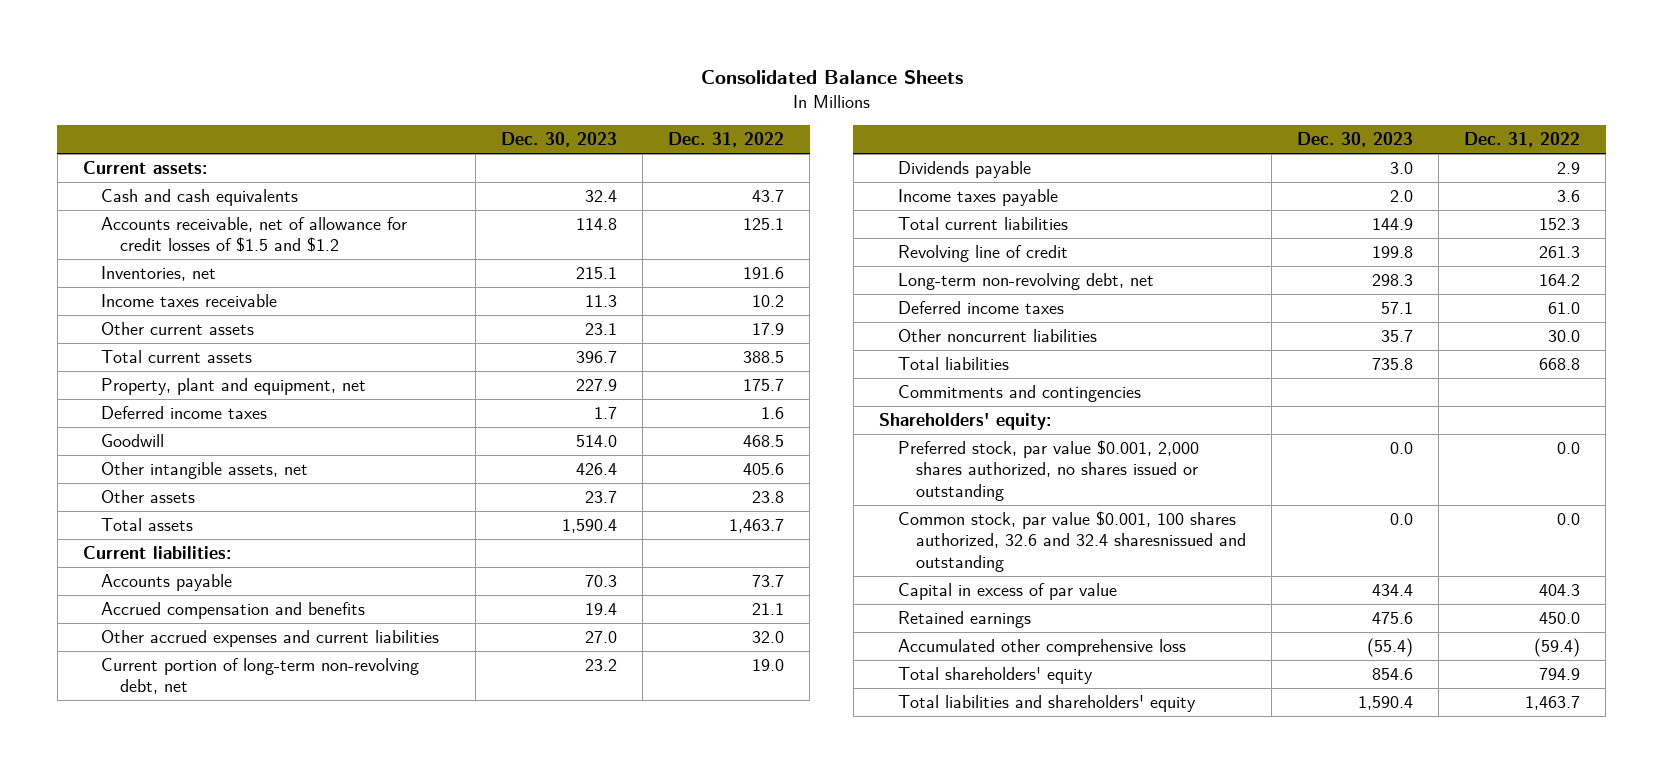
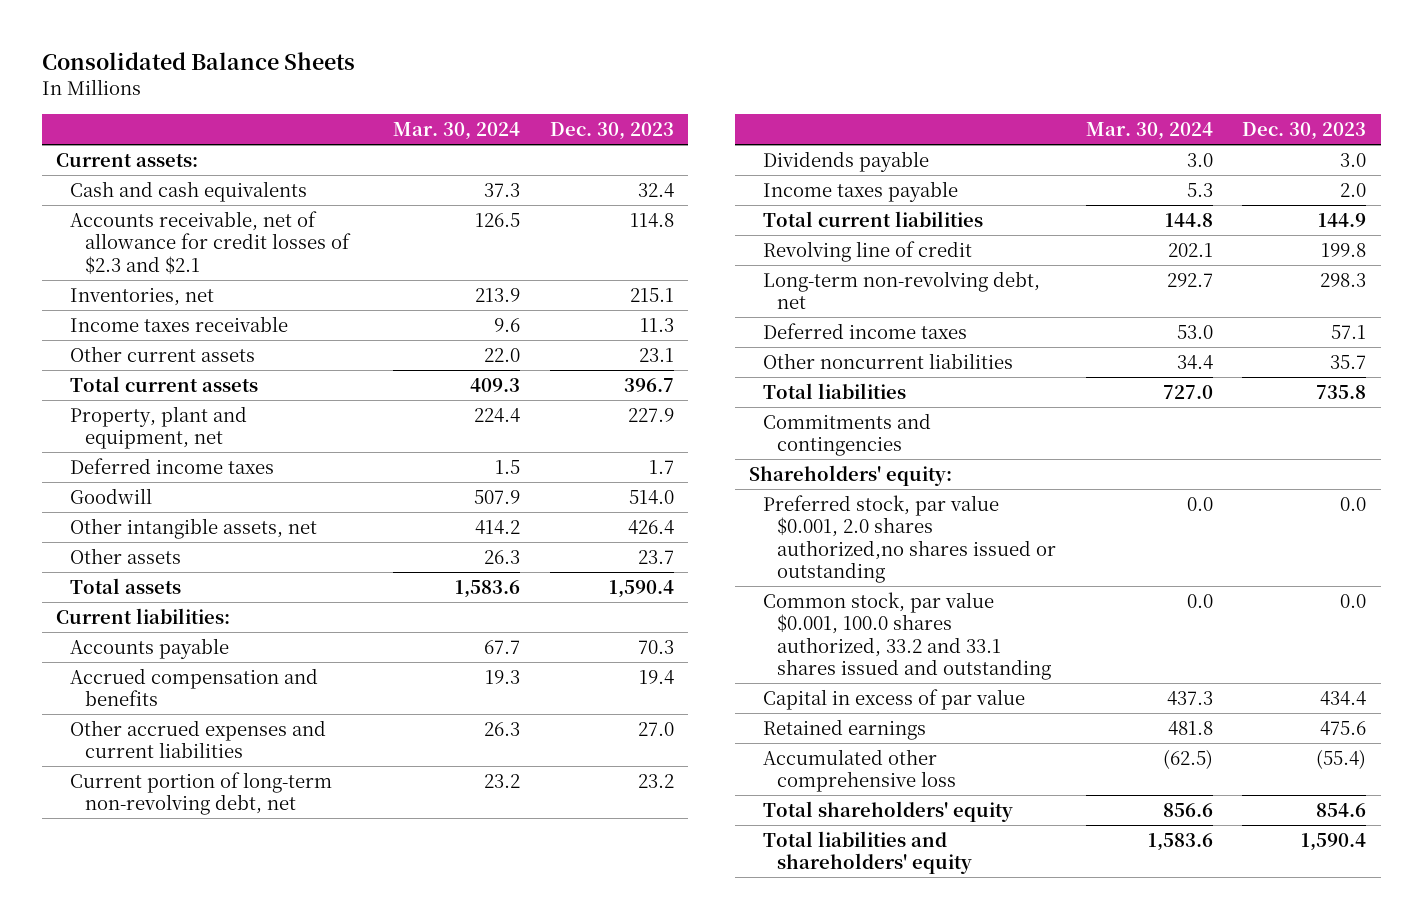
- | Dec. 30, 2023 | Dec. 31, 2022
+ | Mar. 30, 2024 | Dec. 30, 2023
- Accounts receivable, net of allowance for credit losses of $1.5 and $1.2 | 114.8 | 125.1
+ Accounts receivable, net of allowance for credit losses of $2.3 and $2.1 | 126.5 | 114.8
- Preferred stock, par value $0.001, 2,000 shares authorized, no shares issued or outstanding | 0.0 | 0.0
- Common stock, par value $0.001, 100 shares authorized, 32.6 and 32.4 sharesnissued and outstanding | 0.0 | 0.0
+ Preferred stock, par value $0.001, 2.0 shares authorized,no shares issued or outstanding | 0.0 | 0.0
+ Common stock, par value $0.001, 100.0 shares authorized, 33.2 and 33.1 shares issued and outstanding | 0.0 | 0.0

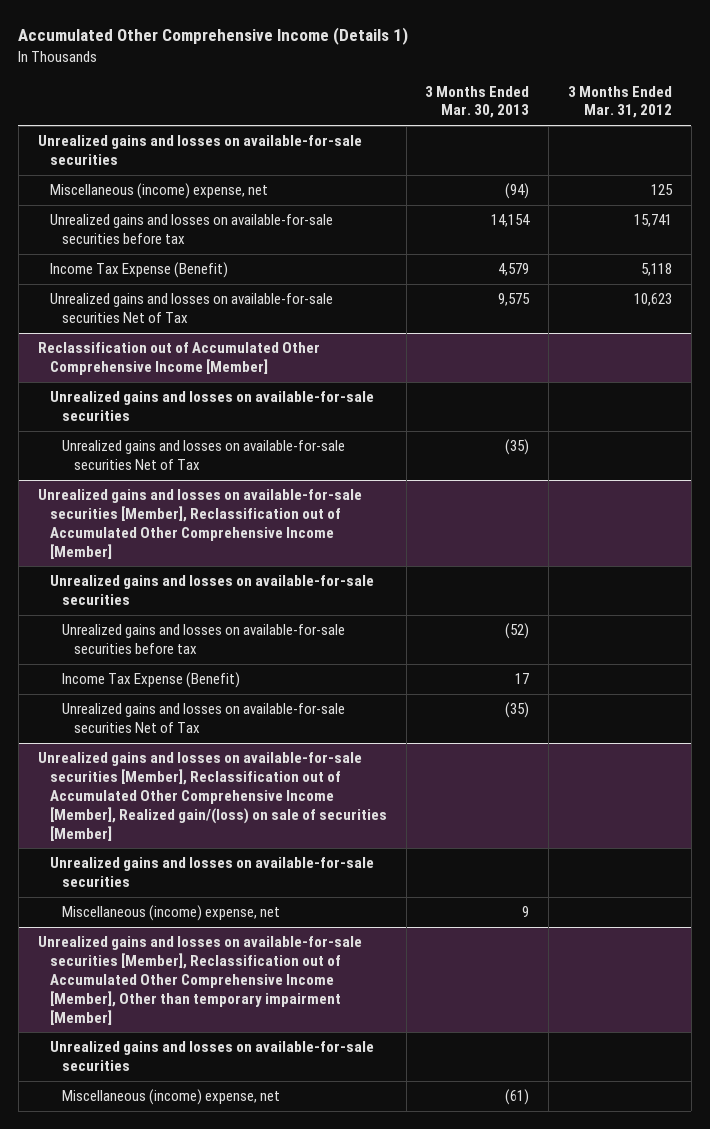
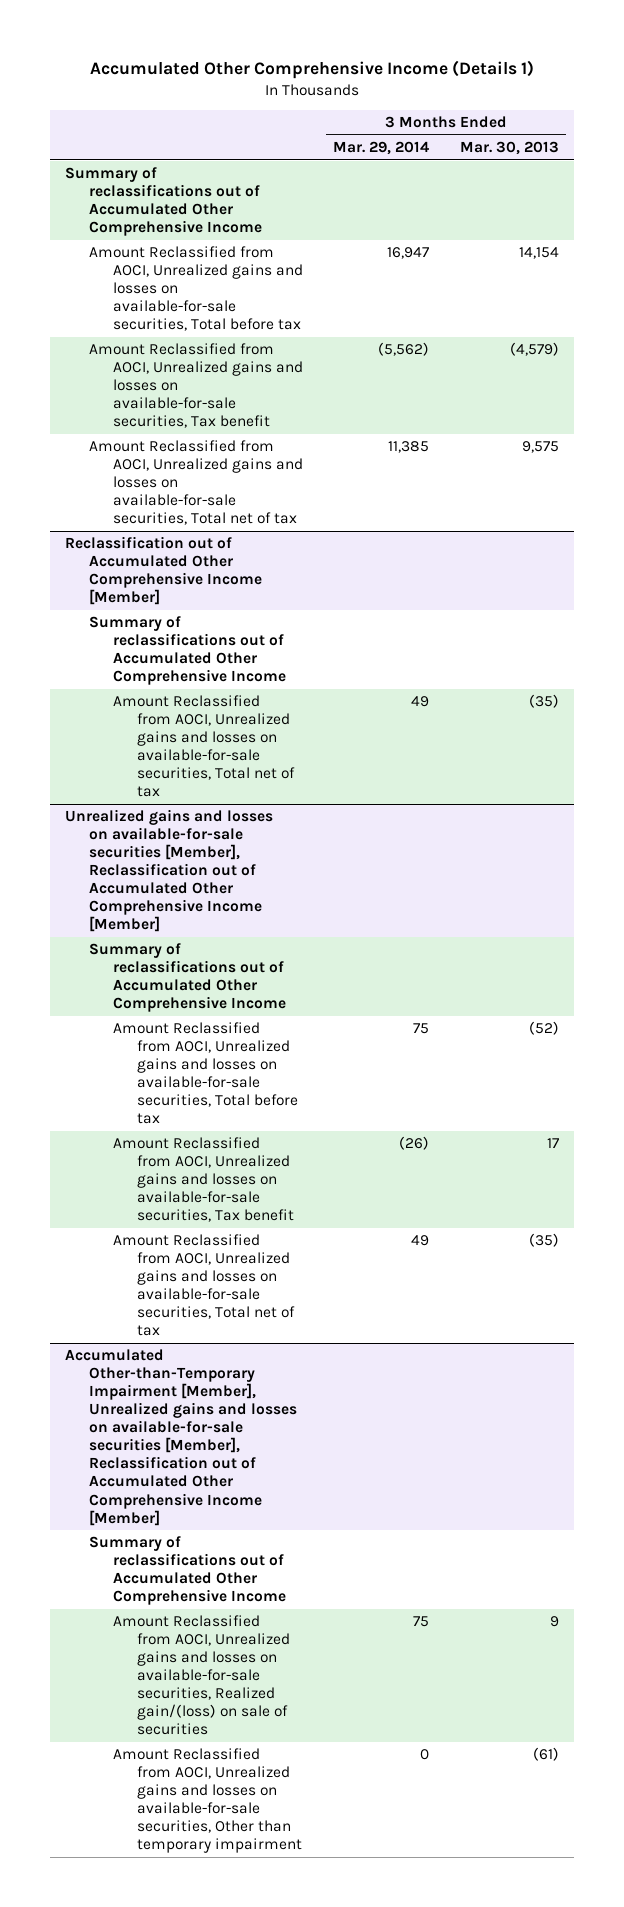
- | 3 Months Ended Mar. 30, 2013 | 3 Months Ended Mar. 31, 2012
+ | 3 Months Ended Mar. 29, 2014 | 3 Months Ended Mar. 30, 2013
- Unrealized gains and losses on available-for-sale securities
- Miscellaneous (income) expense, net | (94) | 125
- Unrealized gains and losses on available-for-sale securities before tax | 14,154 | 15,741
- Income Tax Expense (Benefit) | 4,579 | 5,118
- Unrealized gains and losses on available-for-sale securities Net of Tax | 9,575 | 10,623
+ Summary of reclassifications out of Accumulated Other Comprehensive Income
+ Amount Reclassified from AOCI, Unrealized gains and losses on available-for-sale securities, Total before tax | 16,947 | 14,154
+ Amount Reclassified from AOCI, Unrealized gains and losses on available-for-sale securities, Tax benefit | (5,562) | (4,579)
+ Amount Reclassified from AOCI, Unrealized gains and losses on available-for-sale securities, Total net of tax | 11,385 | 9,575
@ Reclassification out of Accumulated Other Comprehensive Income [Member]
- Unrealized gains and losses on available-for-sale securities
- Unrealized gains and losses on available-for-sale securities Net of Tax | (35) |
+ Summary of reclassifications out of Accumulated Other Comprehensive Income
+ Amount Reclassified from AOCI, Unrealized gains and losses on available-for-sale securities, Total net of tax | 49 | (35)
@ Unrealized gains and losses on available-for-sale securities [Member], Reclassification out of Accumulated Other Comprehensive Income [Member]
- Unrealized gains and losses on available-for-sale securities
- Unrealized gains and losses on available-for-sale securities before tax | (52) |
- Income Tax Expense (Benefit) | 17 |
- Unrealized gains and losses on available-for-sale securities Net of Tax | (35) |
- Unrealized gains and losses on available-for-sale securities [Member], Reclassification out of Accumulated Other Comprehensive Income [Member], Realized gain/(loss) on sale of securities [Member]
- Unrealized gains and losses on available-for-sale securities
- Miscellaneous (income) expense, net | 9 |
- Unrealized gains and losses on available-for-sale securities [Member], Reclassification out of Accumulated Other Comprehensive Income [Member], Other than temporary impairment [Member]
- Unrealized gains and losses on available-for-sale securities
- Miscellaneous (income) expense, net | (61) |
@ Unrealized gains and losses on available-for-sale securities [Member], Reclassification out of Accumulated Other Comprehensive Income [Member]
+ Summary of reclassifications out of Accumulated Other Comprehensive Income
+ Amount Reclassified from AOCI, Unrealized gains and losses on available-for-sale securities, Total before tax | 75 | (52)
+ Amount Reclassified from AOCI, Unrealized gains and losses on available-for-sale securities, Tax benefit | (26) | 17
+ Amount Reclassified from AOCI, Unrealized gains and losses on available-for-sale securities, Total net of tax | 49 | (35)
+ Accumulated Other-than-Temporary Impairment [Member], Unrealized gains and losses on available-for-sale securities [Member], Reclassification out of Accumulated Other Comprehensive Income [Member]
+ Summary of reclassifications out of Accumulated Other Comprehensive Income
+ Amount Reclassified from AOCI, Unrealized gains and losses on available-for-sale securities, Realized gain/(loss) on sale of securities | 75 | 9
+ Amount Reclassified from AOCI, Unrealized gains and losses on available-for-sale securities, Other than temporary impairment | 0 | (61)

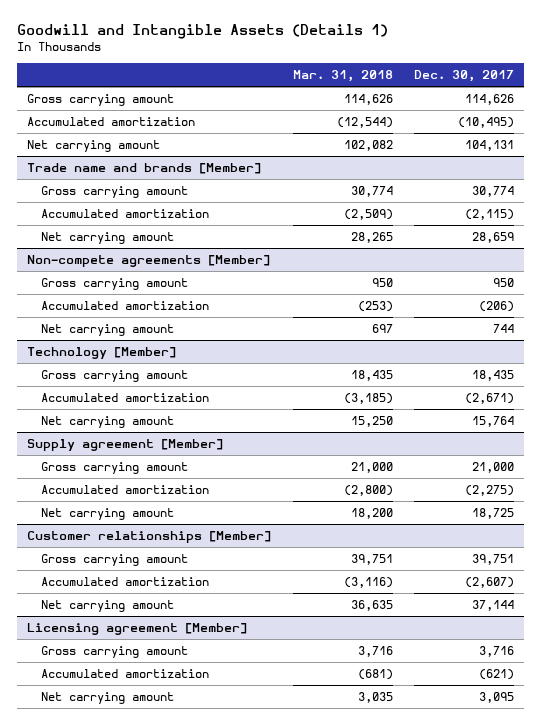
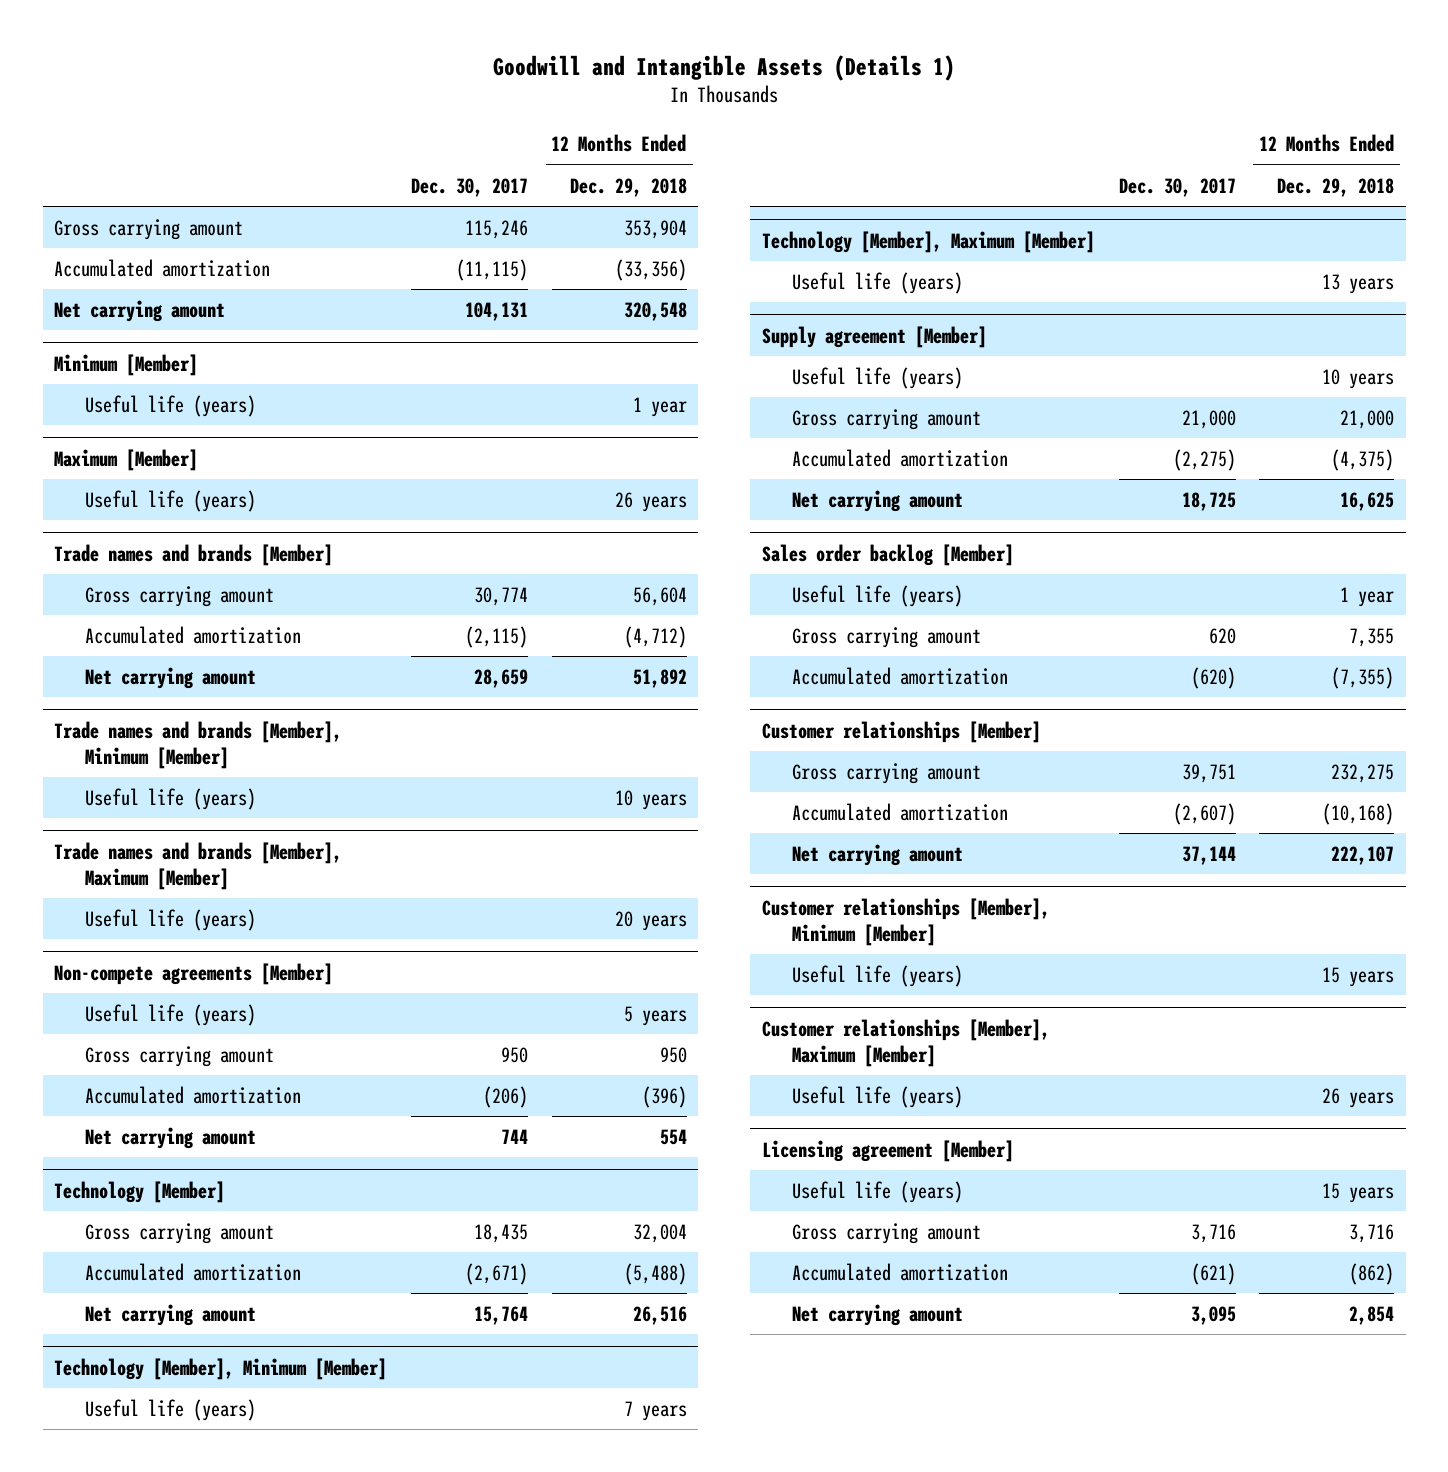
- | Mar. 31, 2018 | Dec. 30, 2017
+ | Dec. 30, 2017 | 12 Months Ended Dec. 29, 2018
- Gross carrying amount | 114,626 | 114,626
- Accumulated amortization | (12,544) | (10,495)
+ Gross carrying amount | 115,246 | 353,904
+ Accumulated amortization | (11,115) | (33,356)
- Trade name and brands [Member]
+ Minimum [Member]
+ Useful life (years) | | 1 year
+ Maximum [Member]
+ Useful life (years) | | 26 years
+ Trade names and brands [Member]
+ Trade names and brands [Member], Minimum [Member]
+ Useful life (years) | | 10 years
+ Trade names and brands [Member], Maximum [Member]
+ Useful life (years) | | 20 years
@ Non-compete agreements [Member]
+ Useful life (years) | | 5 years
+ Technology [Member], Minimum [Member]
+ Useful life (years) | | 7 years
+ Technology [Member], Maximum [Member]
+ Useful life (years) | | 13 years
@ Supply agreement [Member]
+ Useful life (years) | | 10 years
+ Sales order backlog [Member]
+ Useful life (years) | | 1 year
+ Gross carrying amount | 620 | 7,355
+ Accumulated amortization | (620) | (7,355)
+ Customer relationships [Member], Minimum [Member]
+ Useful life (years) | | 15 years
+ Customer relationships [Member], Maximum [Member]
+ Useful life (years) | | 26 years
@ Licensing agreement [Member]
+ Useful life (years) | | 15 years

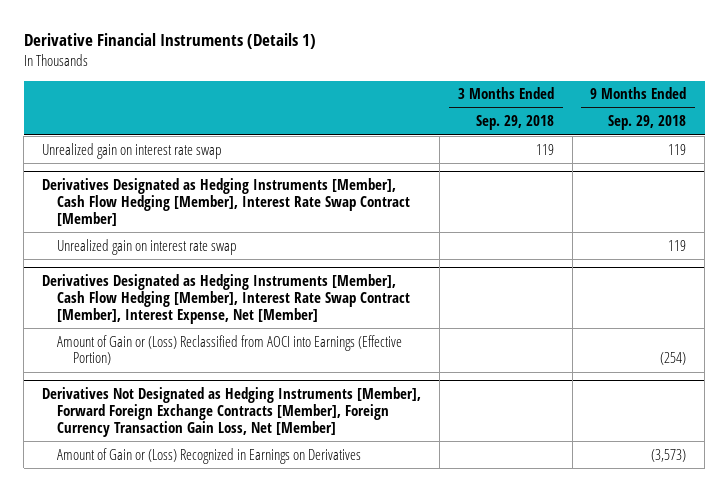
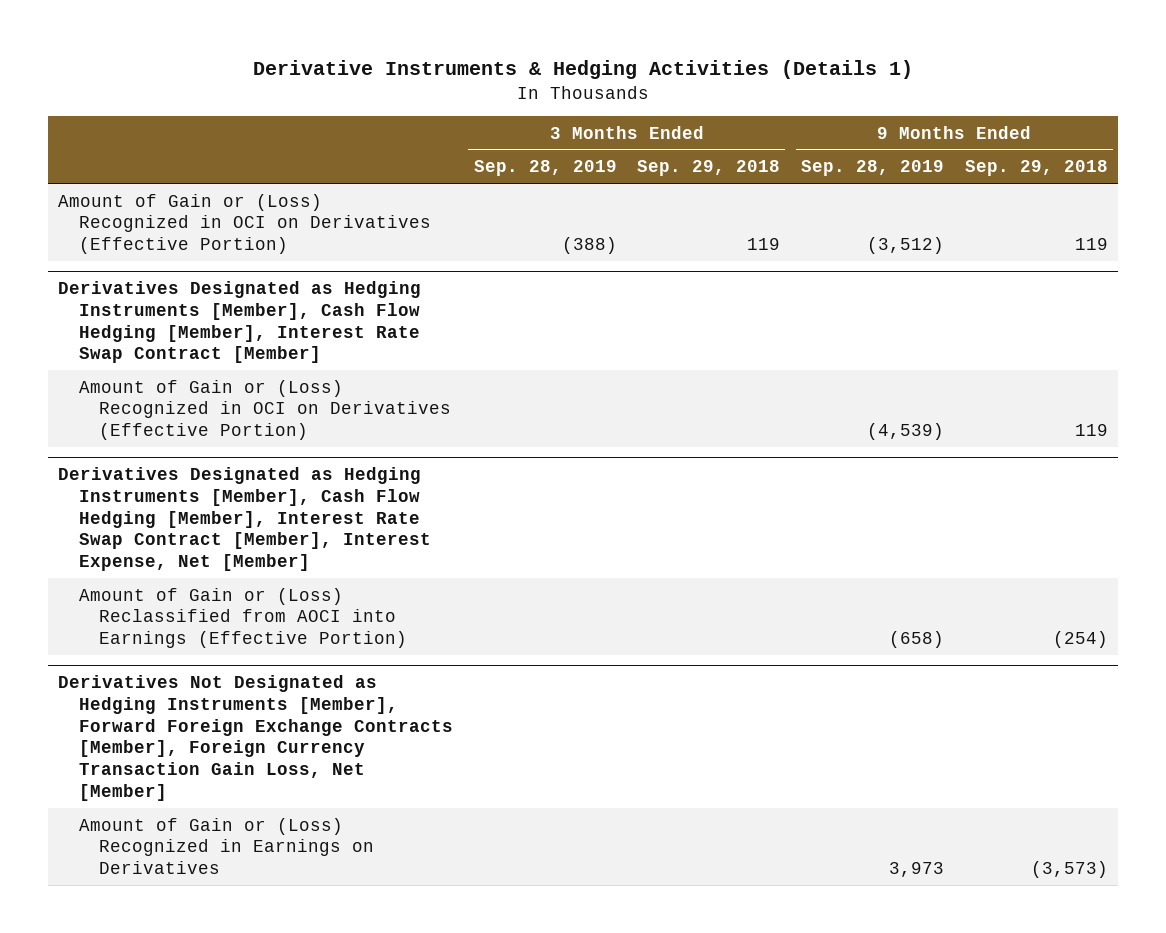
- Derivative Financial Instruments (Details 1)
+ Derivative Instruments & Hedging Activities (Details 1)
- | 3 Months Ended Sep. 29, 2018 | 9 Months Ended Sep. 29, 2018
+ | 3 Months Ended Sep. 28, 2019 | 3 Months Ended Sep. 29, 2018 | 9 Months Ended Sep. 28, 2019 | 9 Months Ended Sep. 29, 2018
- Unrealized gain on interest rate swap | 119 | 119
+ Amount of Gain or (Loss) Recognized in OCI on Derivatives (Effective Portion) | (388) | 119 | (3,512) | 119
@ Derivatives Designated as Hedging Instruments [Member], Cash Flow Hedging [Member], Interest Rate Swap Contract [Member]
- Unrealized gain on interest rate swap | | 119
+ Amount of Gain or (Loss) Recognized in OCI on Derivatives (Effective Portion) | | | (4,539) | 119

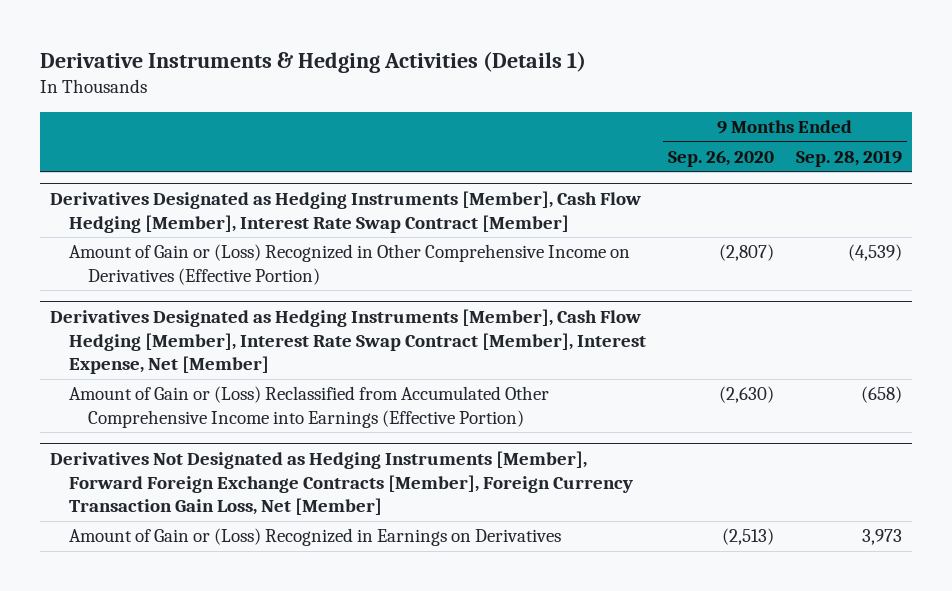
- | 3 Months Ended Sep. 28, 2019 | 3 Months Ended Sep. 29, 2018 | 9 Months Ended Sep. 28, 2019 | 9 Months Ended Sep. 29, 2018
+ | 9 Months Ended Sep. 26, 2020 | 9 Months Ended Sep. 28, 2019
- Amount of Gain or (Loss) Recognized in OCI on Derivatives (Effective Portion) | (388) | 119 | (3,512) | 119
@ Derivatives Designated as Hedging Instruments [Member], Cash Flow Hedging [Member], Interest Rate Swap Contract [Member]
- Amount of Gain or (Loss) Recognized in OCI on Derivatives (Effective Portion) | | | (4,539) | 119
+ Amount of Gain or (Loss) Recognized in Other Comprehensive Income on Derivatives (Effective Portion) | (2,807) | (4,539)
@ Derivatives Designated as Hedging Instruments [Member], Cash Flow Hedging [Member], Interest Rate Swap Contract [Member], Interest Expense, Net [Member]
- Amount of Gain or (Loss) Reclassified from AOCI into Earnings (Effective Portion) | | | (658) | (254)
+ Amount of Gain or (Loss) Reclassified from Accumulated Other Comprehensive Income into Earnings (Effective Portion) | (2,630) | (658)

